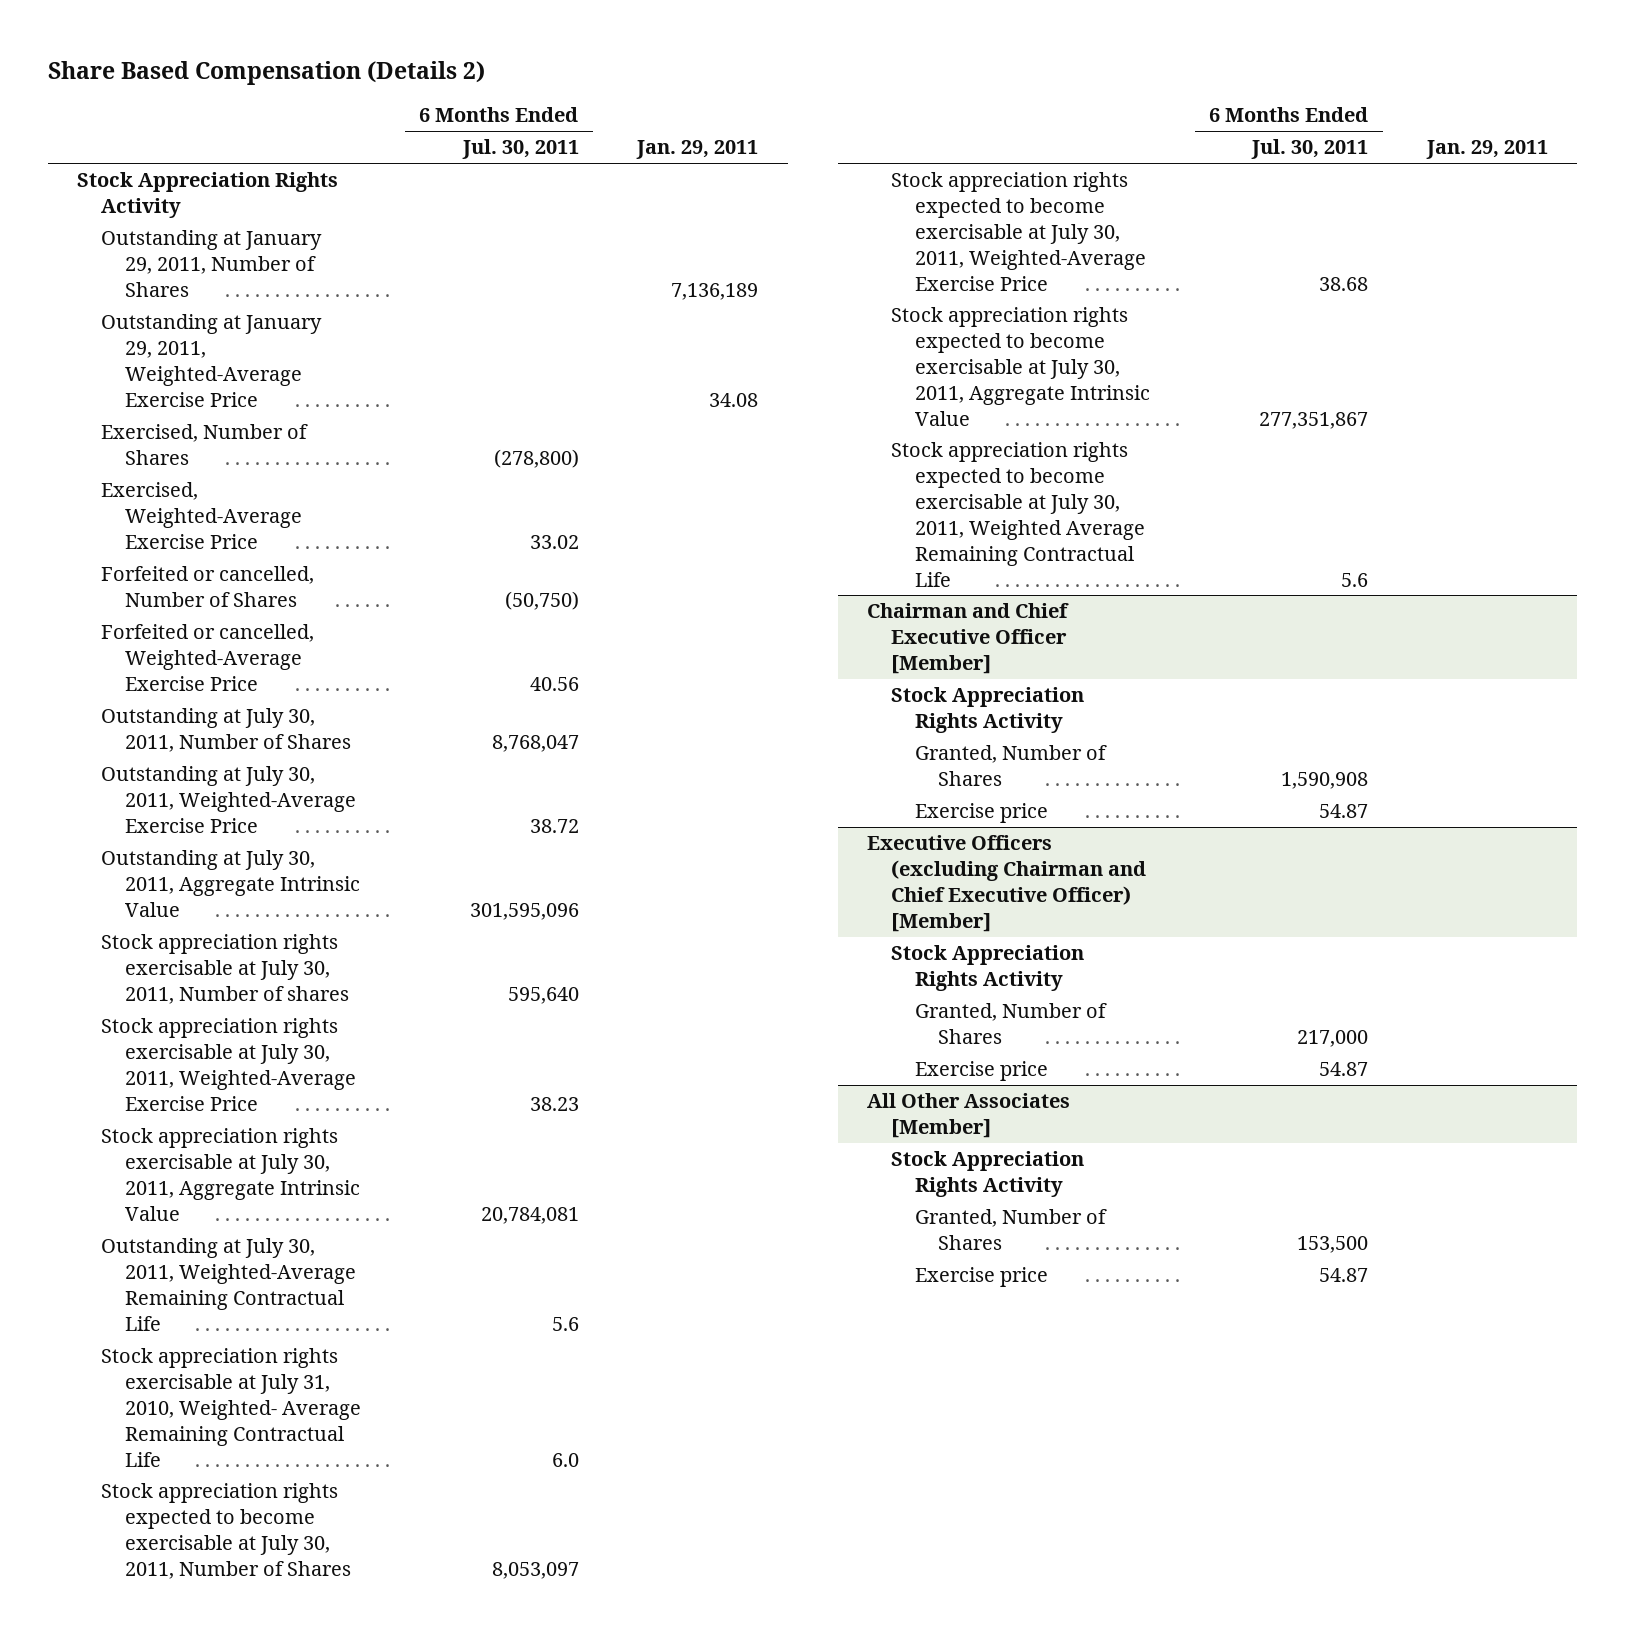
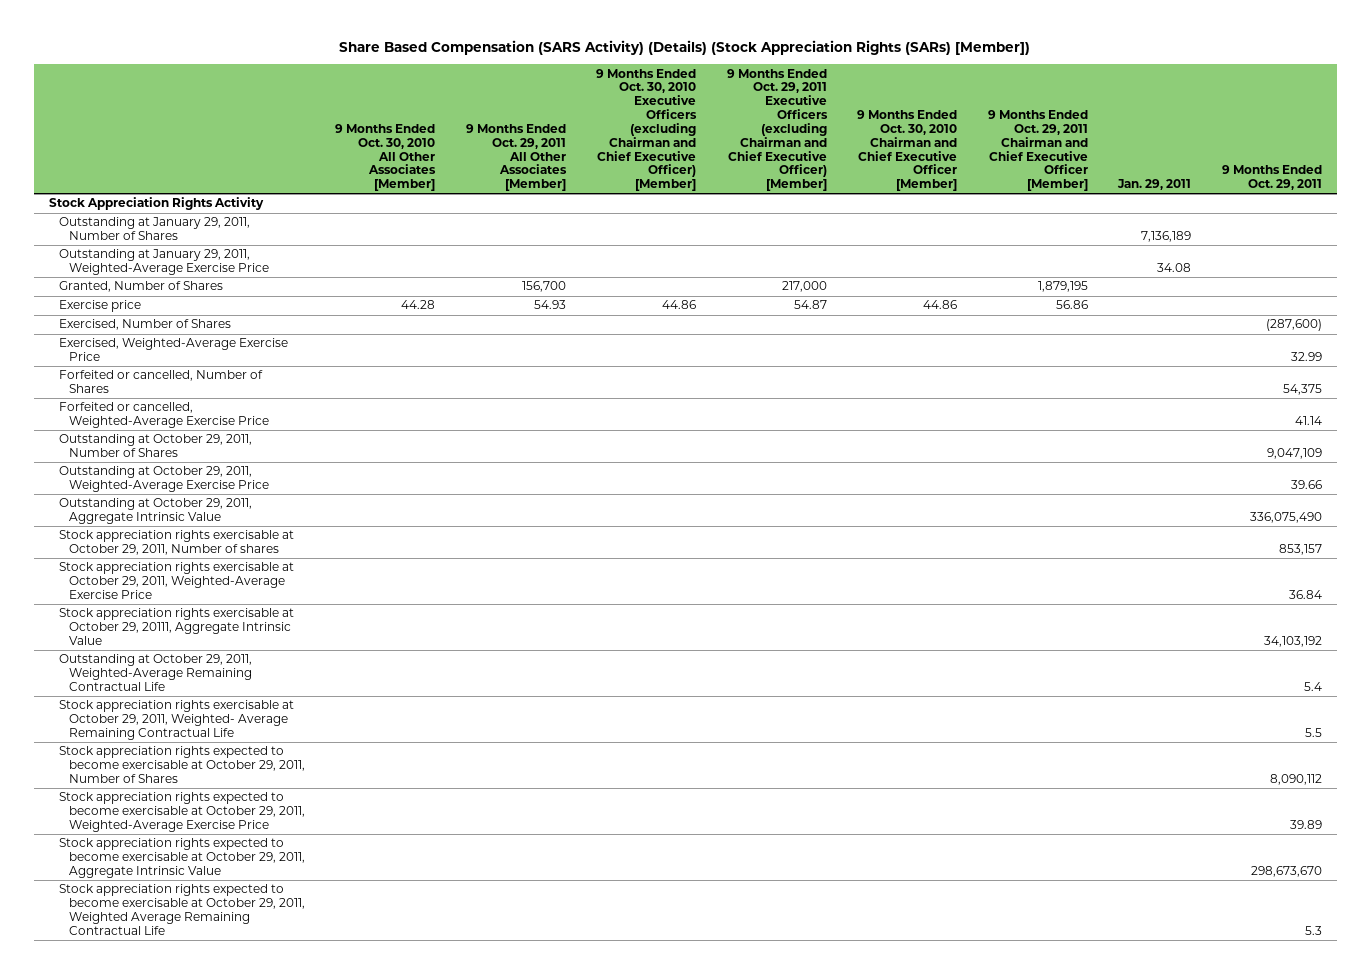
- Share Based Compensation (Details 2)
+ Share Based Compensation (SARS Activity) (Details) (Stock Appreciation Rights (SARs) [Member])
- | 6 Months Ended Jul. 30, 2011 | Jan. 29, 2011
+ | 9 Months Ended Oct. 30, 2010 All Other Associates [Member] | 9 Months Ended Oct. 29, 2011 All Other Associates [Member] | 9 Months Ended Oct. 30, 2010 Executive Officers (excluding Chairman and Chief Executive Officer) [Member] | 9 Months Ended Oct. 29, 2011 Executive Officers (excluding Chairman and Chief Executive Officer) [Member] | 9 Months Ended Oct. 30, 2010 Chairman and Chief Executive Officer [Member] | 9 Months Ended Oct. 29, 2011 Chairman and Chief Executive Officer [Member] | Jan. 29, 2011 | 9 Months Ended Oct. 29, 2011
+ Granted, Number of Shares | | 156,700 | | 217,000 | | 1,879,195 | |
+ Exercise price | 44.28 | 54.93 | 44.86 | 54.87 | 44.86 | 56.86 | |
- Outstanding at July 30, 2011, Number of Shares | 8,768,047 |
- Outstanding at July 30, 2011, Weighted-Average Exercise Price | 38.72 |
- Outstanding at July 30, 2011, Aggregate Intrinsic Value | 301,595,096 |
- Stock appreciation rights exercisable at July 30, 2011, Number of shares | 595,640 |
- Stock appreciation rights exercisable at July 30, 2011, Weighted-Average Exercise Price | 38.23 |
- Stock appreciation rights exercisable at July 30, 2011, Aggregate Intrinsic Value | 20,784,081 |
- Outstanding at July 30, 2011, Weighted-Average Remaining Contractual Life | 5.6 |
- Stock appreciation rights exercisable at July 31, 2010, Weighted- Average Remaining Contractual Life | 6.0 |
- Stock appreciation rights expected to become exercisable at July 30, 2011, Number of Shares | 8,053,097 |
- Stock appreciation rights expected to become exercisable at July 30, 2011, Weighted-Average Exercise Price | 38.68 |
- Stock appreciation rights expected to become exercisable at July 30, 2011, Aggregate Intrinsic Value | 277,351,867 |
- Stock appreciation rights expected to become exercisable at July 30, 2011, Weighted Average Remaining Contractual Life | 5.6 |
- Chairman and Chief Executive Officer [Member]
- Stock Appreciation Rights Activity
- Granted, Number of Shares | 1,590,908 |
- Exercise price | 54.87 |
- Executive Officers (excluding Chairman and Chief Executive Officer) [Member]
- Stock Appreciation Rights Activity
- Granted, Number of Shares | 217,000 |
- Exercise price | 54.87 |
- All Other Associates [Member]
- Stock Appreciation Rights Activity
- Granted, Number of Shares | 153,500 |
- Exercise price | 54.87 |
+ Outstanding at October 29, 2011, Number of Shares | | | | | | | | 9,047,109
+ Outstanding at October 29, 2011, Weighted-Average Exercise Price | | | | | | | | 39.66
+ Outstanding at October 29, 2011, Aggregate Intrinsic Value | | | | | | | | 336,075,490
+ Stock appreciation rights exercisable at October 29, 2011, Number of shares | | | | | | | | 853,157
+ Stock appreciation rights exercisable at October 29, 2011, Weighted-Average Exercise Price | | | | | | | | 36.84
+ Stock appreciation rights exercisable at October 29, 20111, Aggregate Intrinsic Value | | | | | | | | 34,103,192
+ Outstanding at October 29, 2011, Weighted-Average Remaining Contractual Life | | | | | | | | 5.4
+ Stock appreciation rights exercisable at October 29, 2011, Weighted- Average Remaining Contractual Life | | | | | | | | 5.5
+ Stock appreciation rights expected to become exercisable at October 29, 2011, Number of Shares | | | | | | | | 8,090,112
+ Stock appreciation rights expected to become exercisable at October 29, 2011, Weighted-Average Exercise Price | | | | | | | | 39.89
+ Stock appreciation rights expected to become exercisable at October 29, 2011, Aggregate Intrinsic Value | | | | | | | | 298,673,670
+ Stock appreciation rights expected to become exercisable at October 29, 2011, Weighted Average Remaining Contractual Life | | | | | | | | 5.3

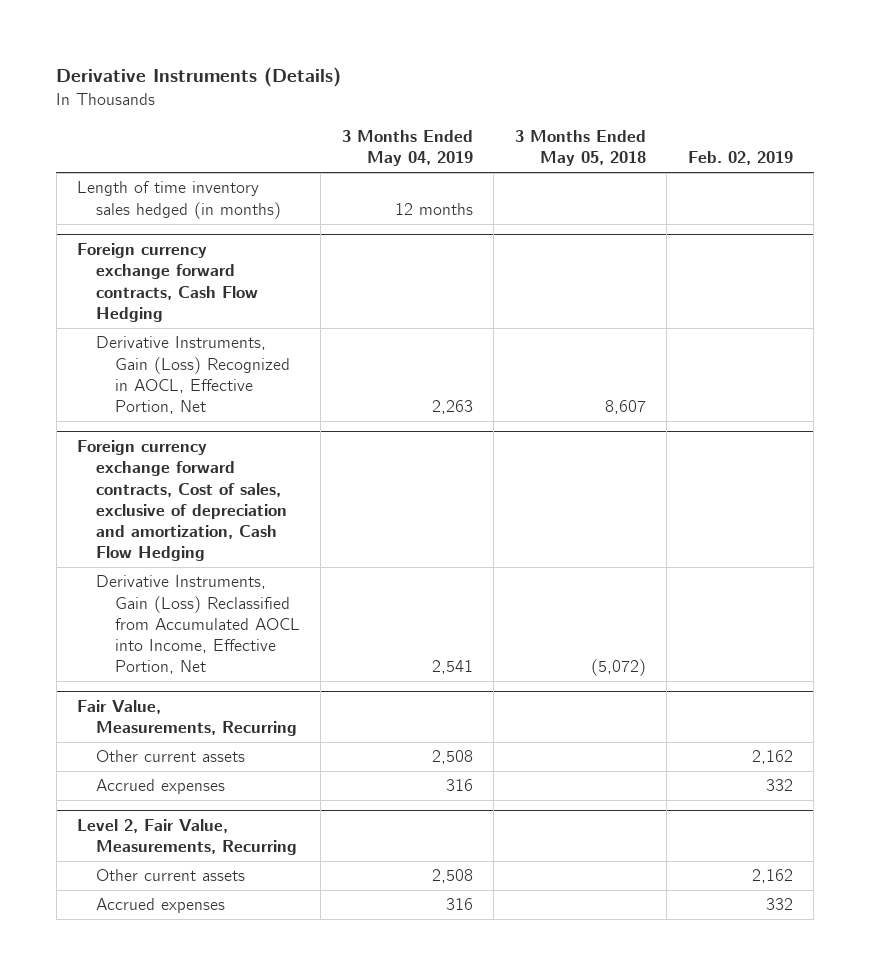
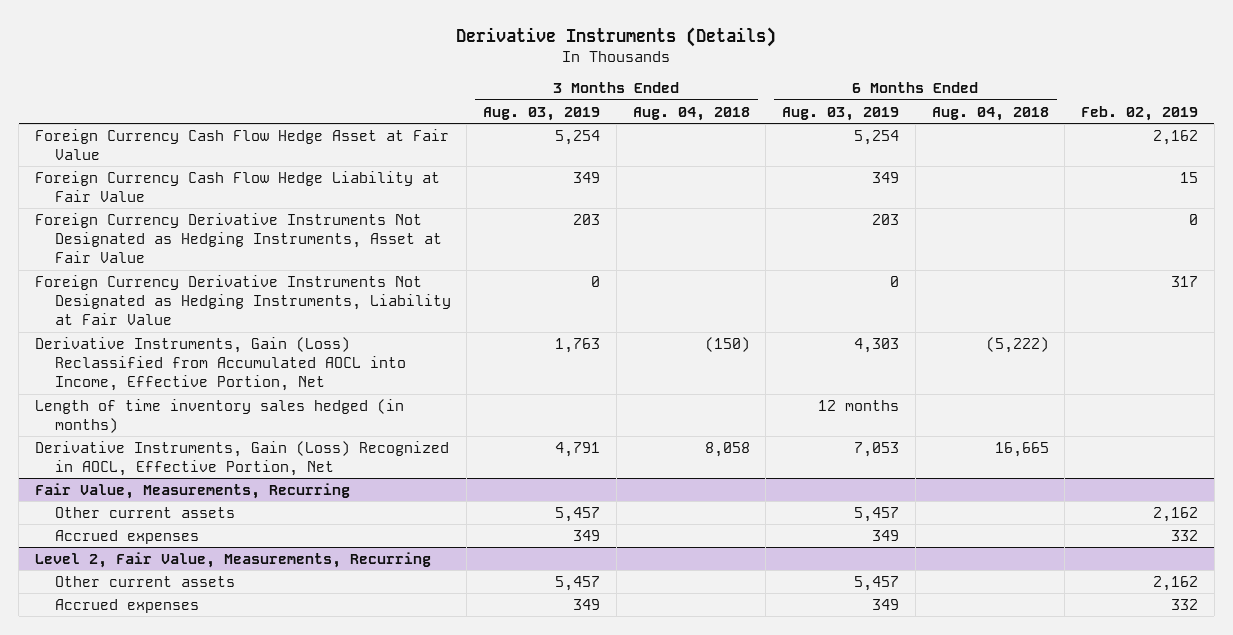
- | 3 Months Ended May 04, 2019 | 3 Months Ended May 05, 2018 | Feb. 02, 2019
+ | 3 Months Ended Aug. 03, 2019 | 3 Months Ended Aug. 04, 2018 | 6 Months Ended Aug. 03, 2019 | 6 Months Ended Aug. 04, 2018 | Feb. 02, 2019
+ Foreign Currency Cash Flow Hedge Asset at Fair Value | 5,254 | | 5,254 | | 2,162
+ Foreign Currency Cash Flow Hedge Liability at Fair Value | 349 | | 349 | | 15
+ Foreign Currency Derivative Instruments Not Designated as Hedging Instruments, Asset at Fair Value | 203 | | 203 | | 0
+ Foreign Currency Derivative Instruments Not Designated as Hedging Instruments, Liability at Fair Value | 0 | | 0 | | 317
+ Derivative Instruments, Gain (Loss) Reclassified from Accumulated AOCL into Income, Effective Portion, Net | 1,763 | (150) | 4,303 | (5,222) |
- Foreign currency exchange forward contracts, Cash Flow Hedging
- Derivative Instruments, Gain (Loss) Recognized in AOCL, Effective Portion, Net | 2,263 | 8,607 |
- Foreign currency exchange forward contracts, Cost of sales, exclusive of depreciation and amortization, Cash Flow Hedging
- Derivative Instruments, Gain (Loss) Reclassified from Accumulated AOCL into Income, Effective Portion, Net | 2,541 | (5,072) |
+ Derivative Instruments, Gain (Loss) Recognized in AOCL, Effective Portion, Net | 4,791 | 8,058 | 7,053 | 16,665 |

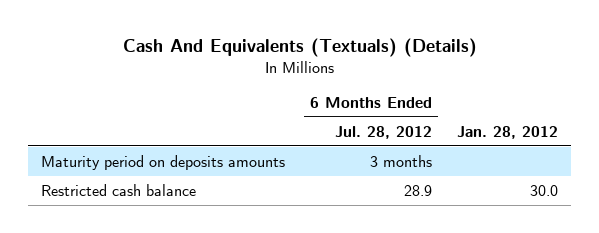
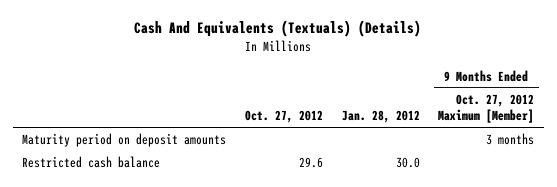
- | 6 Months Ended Jul. 28, 2012 | Jan. 28, 2012
+ | Oct. 27, 2012 | Jan. 28, 2012 | 9 Months Ended Oct. 27, 2012 Maximum [Member]
- Maturity period on deposits amounts | 3 months |
+ Maturity period on deposit amounts | | | 3 months

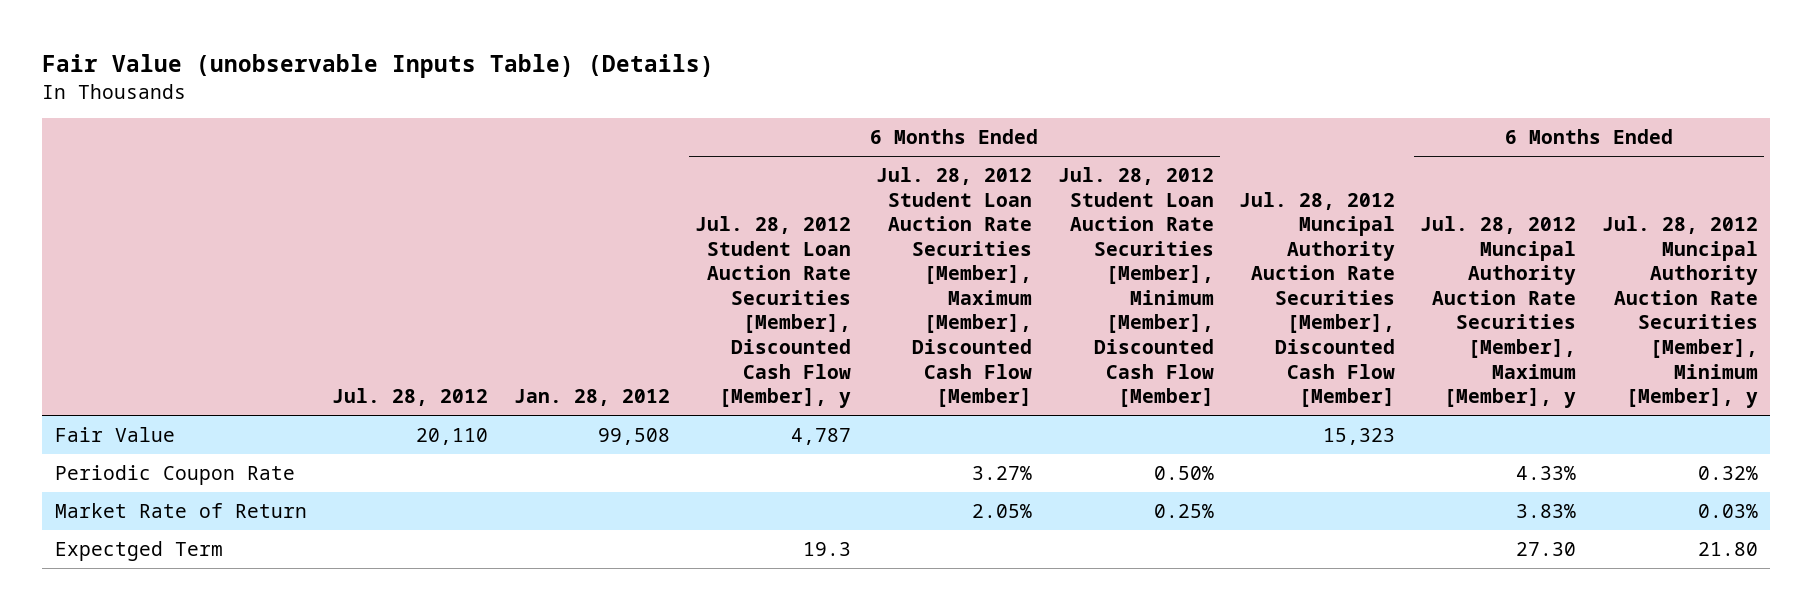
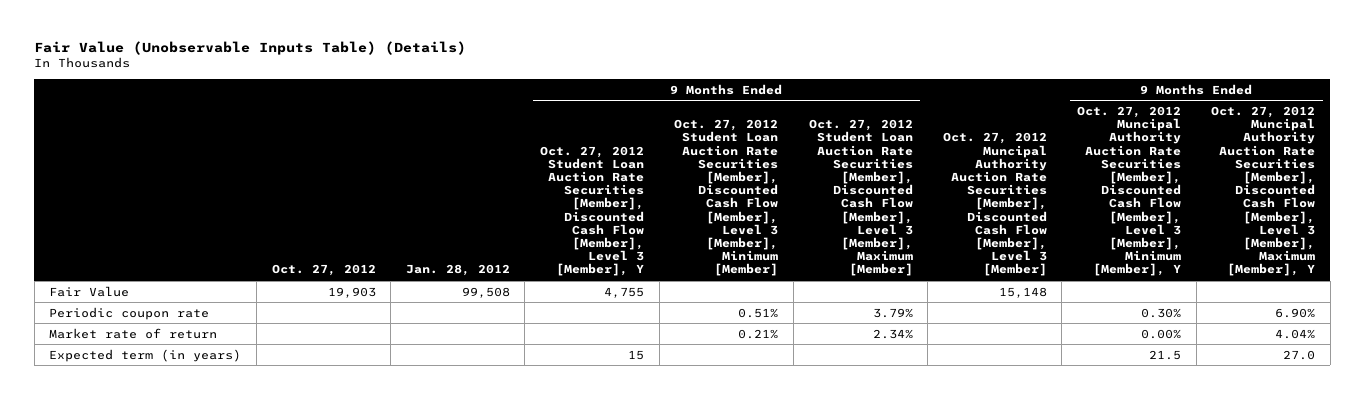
- Fair Value (unobservable Inputs Table) (Details)
+ Fair Value (Unobservable Inputs Table) (Details)
- | Jul. 28, 2012 | Jan. 28, 2012 | 6 Months Ended Jul. 28, 2012 Student Loan Auction Rate Securities [Member], Discounted Cash Flow [Member], y | 6 Months Ended Jul. 28, 2012 Student Loan Auction Rate Securities [Member], Maximum [Member], Discounted Cash Flow [Member] | 6 Months Ended Jul. 28, 2012 Student Loan Auction Rate Securities [Member], Minimum [Member], Discounted Cash Flow [Member] | Jul. 28, 2012 Muncipal Authority Auction Rate Securities [Member], Discounted Cash Flow [Member] | 6 Months Ended Jul. 28, 2012 Muncipal Authority Auction Rate Securities [Member], Maximum [Member], y | 6 Months Ended Jul. 28, 2012 Muncipal Authority Auction Rate Securities [Member], Minimum [Member], y
+ | Oct. 27, 2012 | Jan. 28, 2012 | 9 Months Ended Oct. 27, 2012 Student Loan Auction Rate Securities [Member], Discounted Cash Flow [Member], Level 3 [Member], Y | 9 Months Ended Oct. 27, 2012 Student Loan Auction Rate Securities [Member], Discounted Cash Flow [Member], Level 3 [Member], Minimum [Member] | 9 Months Ended Oct. 27, 2012 Student Loan Auction Rate Securities [Member], Discounted Cash Flow [Member], Level 3 [Member], Maximum [Member] | Oct. 27, 2012 Muncipal Authority Auction Rate Securities [Member], Discounted Cash Flow [Member], Level 3 [Member] | 9 Months Ended Oct. 27, 2012 Muncipal Authority Auction Rate Securities [Member], Discounted Cash Flow [Member], Level 3 [Member], Minimum [Member], Y | 9 Months Ended Oct. 27, 2012 Muncipal Authority Auction Rate Securities [Member], Discounted Cash Flow [Member], Level 3 [Member], Maximum [Member], Y
- Periodic Coupon Rate | | | | 3.27% | 0.50% | | 4.33% | 0.32%
- Market Rate of Return | | | | 2.05% | 0.25% | | 3.83% | 0.03%
- Expectged Term | | | 19.3 | | | | 27.30 | 21.80
+ Periodic coupon rate | | | | 0.51% | 3.79% | | 0.30% | 6.90%
+ Market rate of return | | | | 0.21% | 2.34% | | 0.00% | 4.04%
+ Expected term (in years) | | | 15 | | | | 21.5 | 27.0

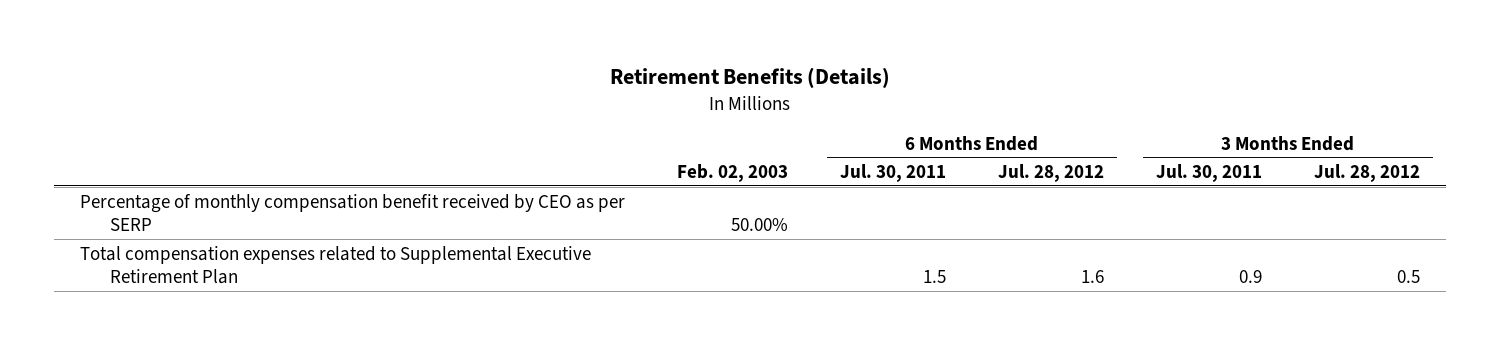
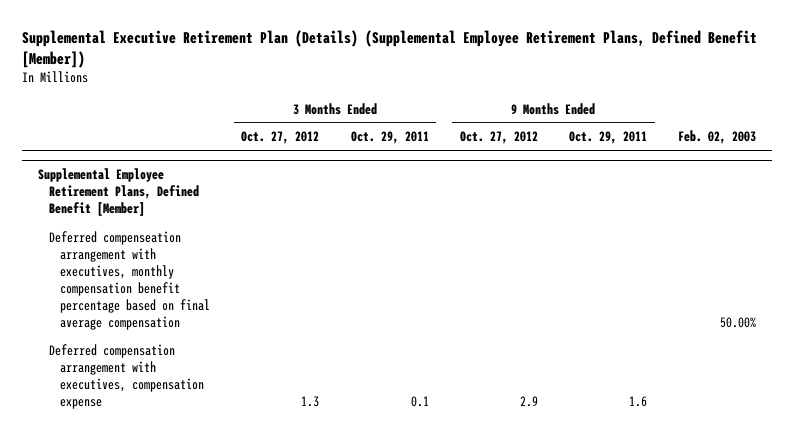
- Retirement Benefits (Details)
+ Supplemental Executive Retirement Plan (Details) (Supplemental Employee Retirement Plans, Defined Benefit [Member])
- | Feb. 02, 2003 | 6 Months Ended Jul. 30, 2011 | 6 Months Ended Jul. 28, 2012 | 3 Months Ended Jul. 30, 2011 | 3 Months Ended Jul. 28, 2012
+ | 3 Months Ended Oct. 27, 2012 | 3 Months Ended Oct. 29, 2011 | 9 Months Ended Oct. 27, 2012 | 9 Months Ended Oct. 29, 2011 | Feb. 02, 2003
- Percentage of monthly compensation benefit received by CEO as per SERP | 50.00% | | | |
- Total compensation expenses related to Supplemental Executive Retirement Plan | | 1.5 | 1.6 | 0.9 | 0.5
+ Supplemental Employee Retirement Plans, Defined Benefit [Member]
+ Deferred compenseation arrangement with executives, monthly compensation benefit percentage based on final average compensation | | | | | 50.00%
+ Deferred compensation arrangement with executives, compensation expense | 1.3 | 0.1 | 2.9 | 1.6 |

